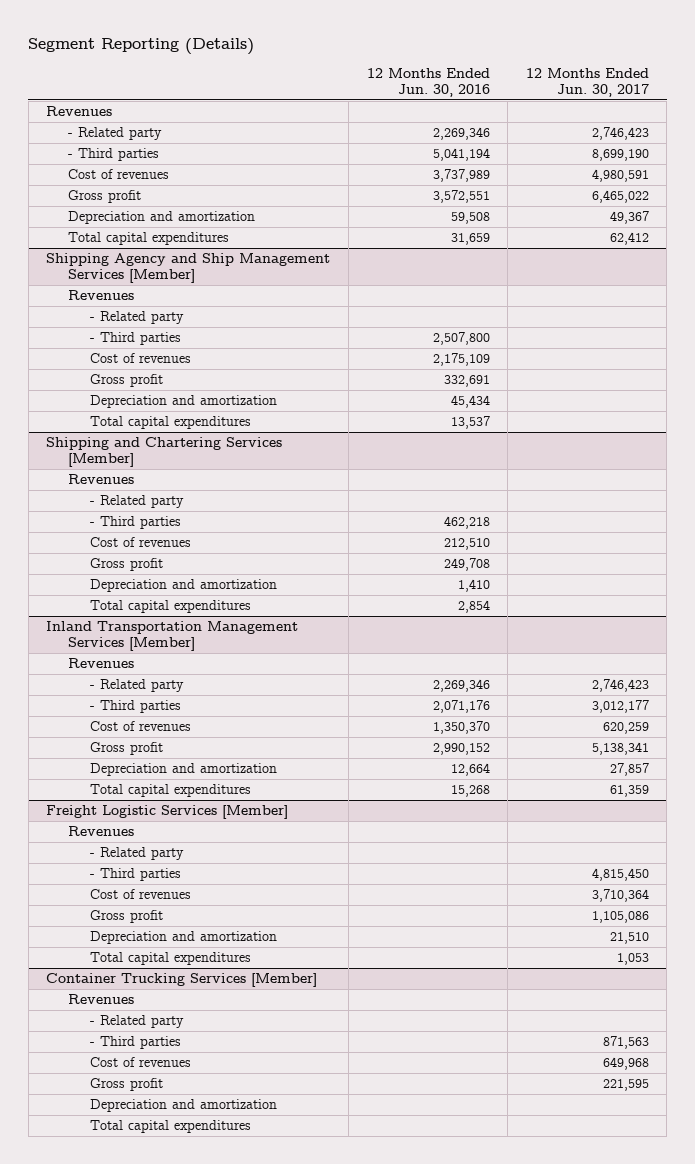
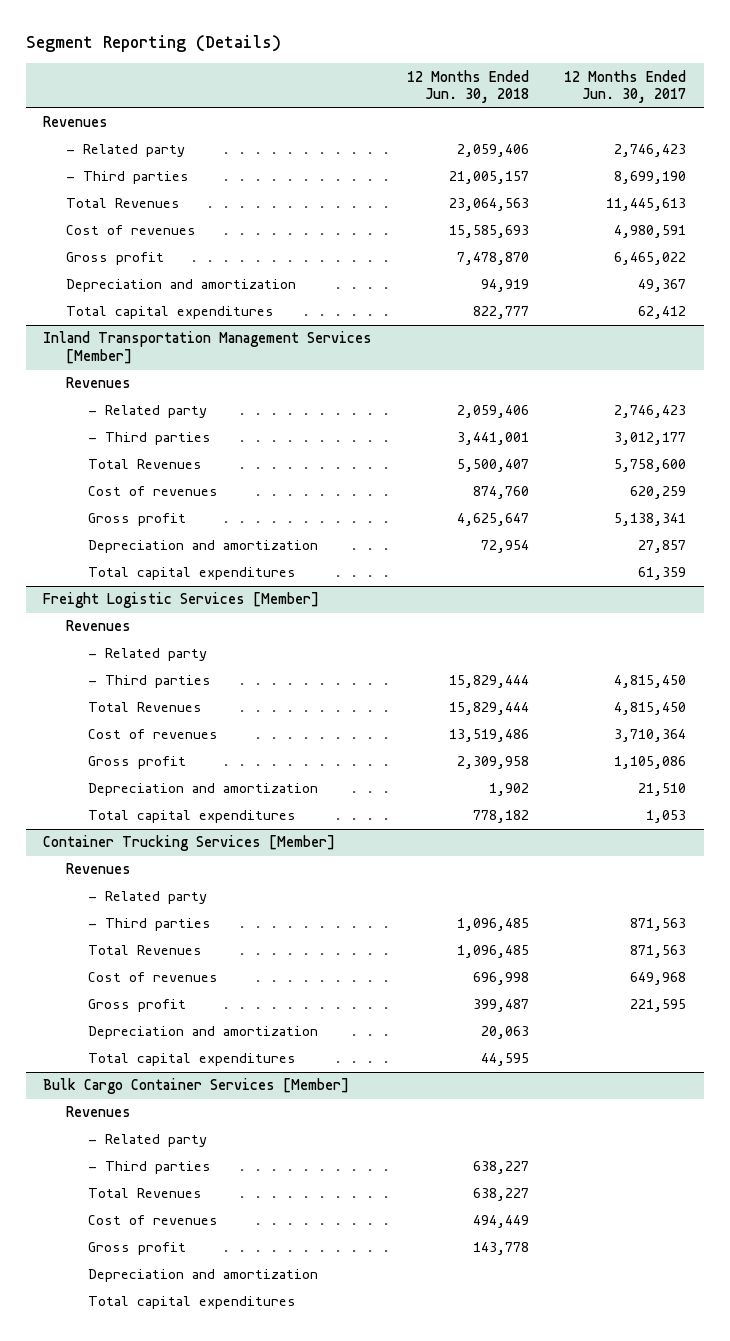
- | 12 Months Ended Jun. 30, 2016 | 12 Months Ended Jun. 30, 2017
+ | 12 Months Ended Jun. 30, 2018 | 12 Months Ended Jun. 30, 2017
+ Total Revenues | 23,064,563 | 11,445,613
- Shipping Agency and Ship Management Services [Member]
- Revenues
- - Related party
- - Third parties | 2,507,800 |
- Cost of revenues | 2,175,109 |
- Gross profit | 332,691 |
- Depreciation and amortization | 45,434 |
- Total capital expenditures | 13,537 |
- Shipping and Chartering Services [Member]
- Revenues
- - Related party
- - Third parties | 462,218 |
- Cost of revenues | 212,510 |
- Gross profit | 249,708 |
- Depreciation and amortization | 1,410 |
- Total capital expenditures | 2,854 |
@ Inland Transportation Management Services [Member]
+ Total Revenues | 5,500,407 | 5,758,600
@ Freight Logistic Services [Member]
+ Total Revenues | 15,829,444 | 4,815,450
@ Container Trucking Services [Member]
+ Total Revenues | 1,096,485 | 871,563
+ Bulk Cargo Container Services [Member]
+ Revenues
+ - Related party
+ - Third parties | 638,227 |
+ Total Revenues | 638,227 |
+ Cost of revenues | 494,449 |
+ Gross profit | 143,778 |
+ Depreciation and amortization
+ Total capital expenditures

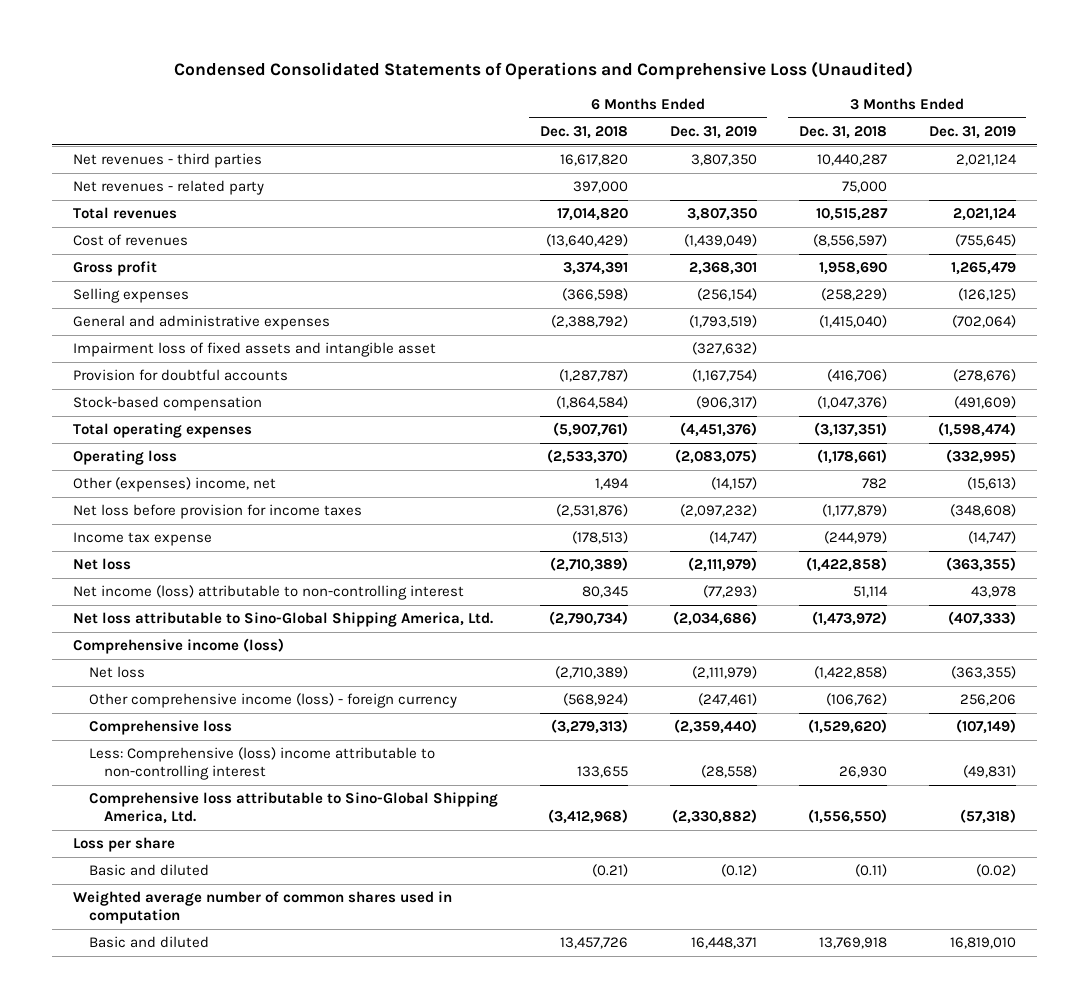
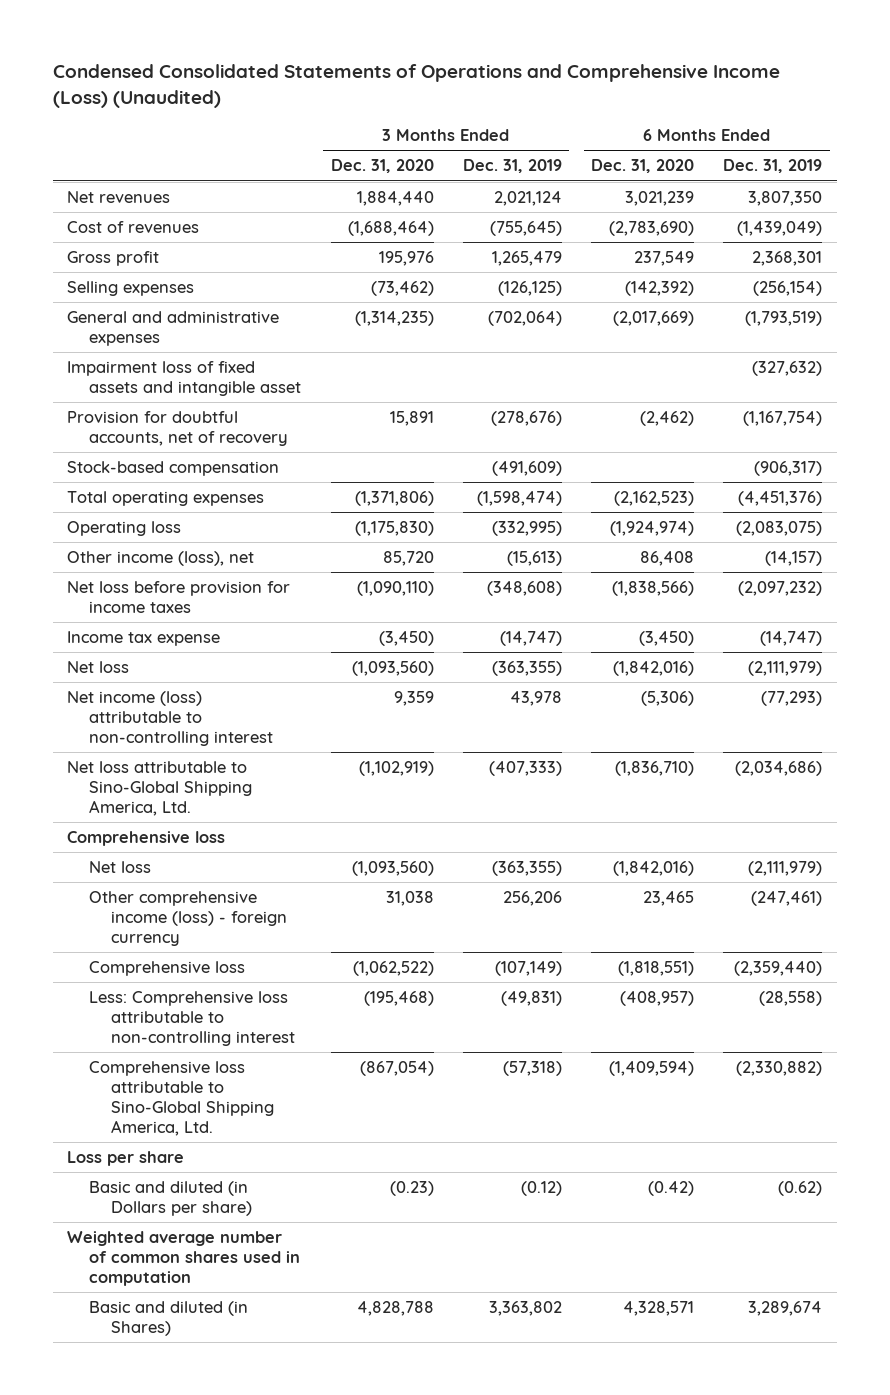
- Condensed Consolidated Statements of Operations and Comprehensive Loss (Unaudited)
+ Condensed Consolidated Statements of Operations and Comprehensive Income (Loss) (Unaudited)
- | 6 Months Ended Dec. 31, 2018 | 6 Months Ended Dec. 31, 2019 | 3 Months Ended Dec. 31, 2018 | 3 Months Ended Dec. 31, 2019
+ | 3 Months Ended Dec. 31, 2020 | 3 Months Ended Dec. 31, 2019 | 6 Months Ended Dec. 31, 2020 | 6 Months Ended Dec. 31, 2019
- Net revenues - third parties | 16,617,820 | 3,807,350 | 10,440,287 | 2,021,124
- Net revenues - related party | 397,000 | | 75,000 |
- Total revenues | 17,014,820 | 3,807,350 | 10,515,287 | 2,021,124
+ Net revenues | 1,884,440 | 2,021,124 | 3,021,239 | 3,807,350
- Provision for doubtful accounts | (1,287,787) | (1,167,754) | (416,706) | (278,676)
+ Provision for doubtful accounts, net of recovery | 15,891 | (278,676) | (2,462) | (1,167,754)
- Other (expenses) income, net | 1,494 | (14,157) | 782 | (15,613)
+ Other income (loss), net | 85,720 | (15,613) | 86,408 | (14,157)
- Comprehensive income (loss)
+ Comprehensive loss
- Less: Comprehensive (loss) income attributable to non-controlling interest | 133,655 | (28,558) | 26,930 | (49,831)
+ Less: Comprehensive loss attributable to non-controlling interest | (195,468) | (49,831) | (408,957) | (28,558)
- Basic and diluted | (0.21) | (0.12) | (0.11) | (0.02)
+ Basic and diluted (in Dollars per share) | (0.23) | (0.12) | (0.42) | (0.62)
- Basic and diluted | 13,457,726 | 16,448,371 | 13,769,918 | 16,819,010
+ Basic and diluted (in Shares) | 4,828,788 | 3,363,802 | 4,328,571 | 3,289,674

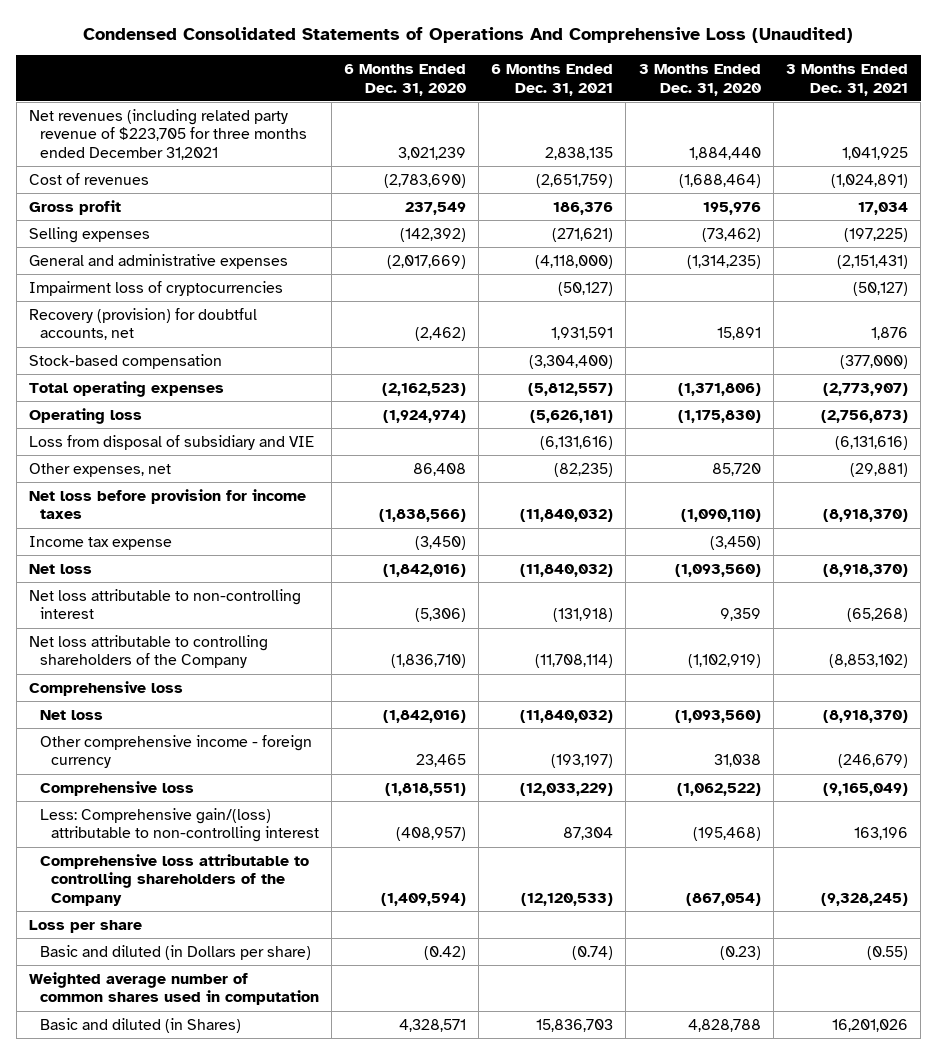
- Condensed Consolidated Statements of Operations and Comprehensive Income (Loss) (Unaudited)
+ Condensed Consolidated Statements of Operations And Comprehensive Loss (Unaudited)
- | 3 Months Ended Dec. 31, 2020 | 3 Months Ended Dec. 31, 2019 | 6 Months Ended Dec. 31, 2020 | 6 Months Ended Dec. 31, 2019
+ | 6 Months Ended Dec. 31, 2020 | 6 Months Ended Dec. 31, 2021 | 3 Months Ended Dec. 31, 2020 | 3 Months Ended Dec. 31, 2021
- Net revenues | 1,884,440 | 2,021,124 | 3,021,239 | 3,807,350
+ Net revenues (including related party revenue of $223,705 for three months ended December 31,2021 | 3,021,239 | 2,838,135 | 1,884,440 | 1,041,925
- Impairment loss of fixed assets and intangible asset | | | | (327,632)
- Provision for doubtful accounts, net of recovery | 15,891 | (278,676) | (2,462) | (1,167,754)
+ Impairment loss of cryptocurrencies | | (50,127) | | (50,127)
+ Recovery (provision) for doubtful accounts, net | (2,462) | 1,931,591 | 15,891 | 1,876
- Other income (loss), net | 85,720 | (15,613) | 86,408 | (14,157)
+ Loss from disposal of subsidiary and VIE | | (6,131,616) | | (6,131,616)
+ Other expenses, net | 86,408 | (82,235) | 85,720 | (29,881)
- Net income (loss) attributable to non-controlling interest | 9,359 | 43,978 | (5,306) | (77,293)
- Net loss attributable to Sino-Global Shipping America, Ltd. | (1,102,919) | (407,333) | (1,836,710) | (2,034,686)
+ Net loss attributable to non-controlling interest | (5,306) | (131,918) | 9,359 | (65,268)
+ Net loss attributable to controlling shareholders of the Company | (1,836,710) | (11,708,114) | (1,102,919) | (8,853,102)
- Other comprehensive income (loss) - foreign currency | 31,038 | 256,206 | 23,465 | (247,461)
+ Other comprehensive income - foreign currency | 23,465 | (193,197) | 31,038 | (246,679)
- Less: Comprehensive loss attributable to non-controlling interest | (195,468) | (49,831) | (408,957) | (28,558)
- Comprehensive loss attributable to Sino-Global Shipping America, Ltd. | (867,054) | (57,318) | (1,409,594) | (2,330,882)
+ Less: Comprehensive gain/(loss) attributable to non-controlling interest | (408,957) | 87,304 | (195,468) | 163,196
+ Comprehensive loss attributable to controlling shareholders of the Company | (1,409,594) | (12,120,533) | (867,054) | (9,328,245)

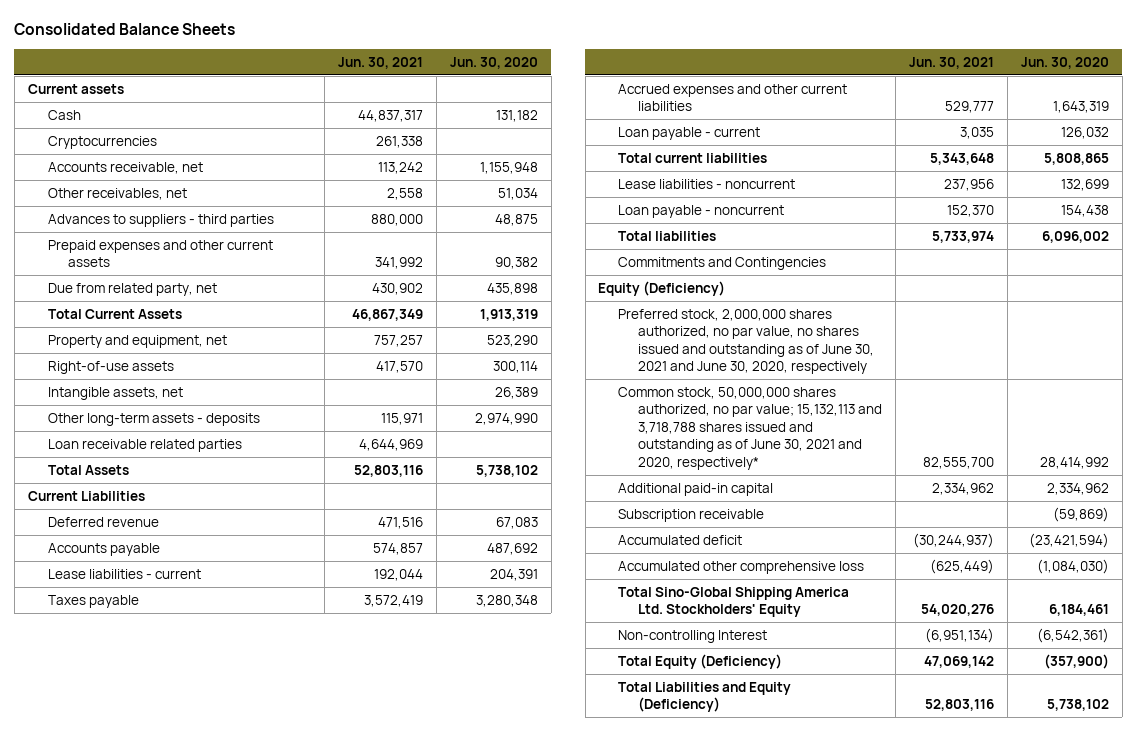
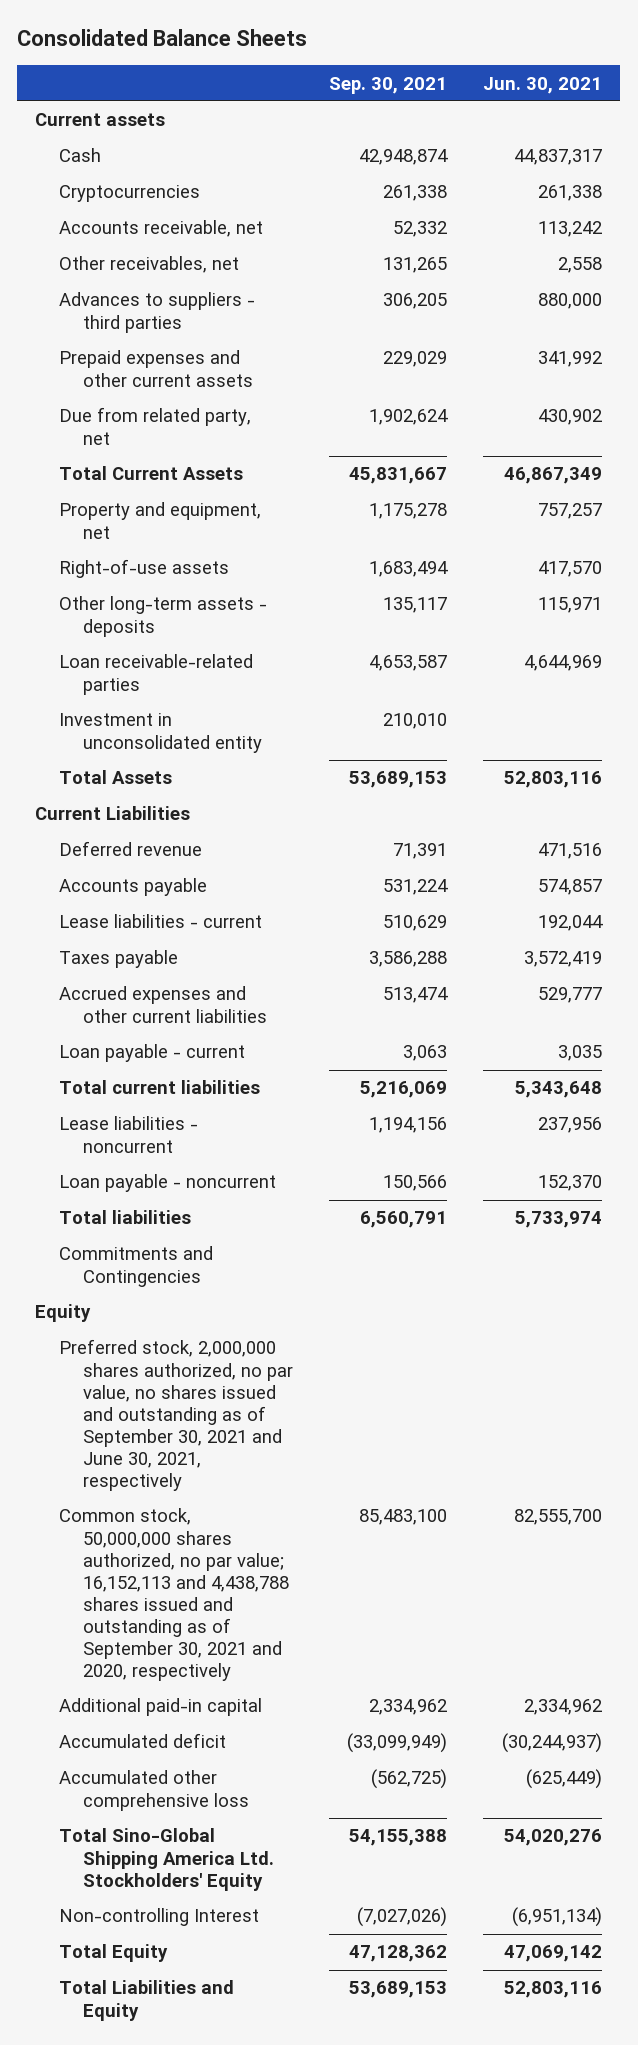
- | Jun. 30, 2021 | Jun. 30, 2020
+ | Sep. 30, 2021 | Jun. 30, 2021
- Intangible assets, net | | 26,389
- Loan receivable related parties | 4,644,969 |
+ Loan receivable-related parties | 4,653,587 | 4,644,969
+ Investment in unconsolidated entity | 210,010 |
- Equity (Deficiency)
- Preferred stock, 2,000,000 shares authorized, no par value, no shares issued and outstanding as of June 30, 2021 and June 30, 2020, respectively
- Common stock, 50,000,000 shares authorized, no par value; 15,132,113 and 3,718,788 shares issued and outstanding as of June 30, 2021 and 2020, respectively* | 82,555,700 | 28,414,992
+ Equity
+ Preferred stock, 2,000,000 shares authorized, no par value, no shares issued and outstanding as of September 30, 2021 and June 30, 2021, respectively
+ Common stock, 50,000,000 shares authorized, no par value; 16,152,113 and 4,438,788 shares issued and outstanding as of September 30, 2021 and 2020, respectively | 85,483,100 | 82,555,700
- Subscription receivable | | (59,869)
- Total Equity (Deficiency) | 47,069,142 | (357,900)
- Total Liabilities and Equity (Deficiency) | 52,803,116 | 5,738,102
+ Total Equity | 47,128,362 | 47,069,142
+ Total Liabilities and Equity | 53,689,153 | 52,803,116

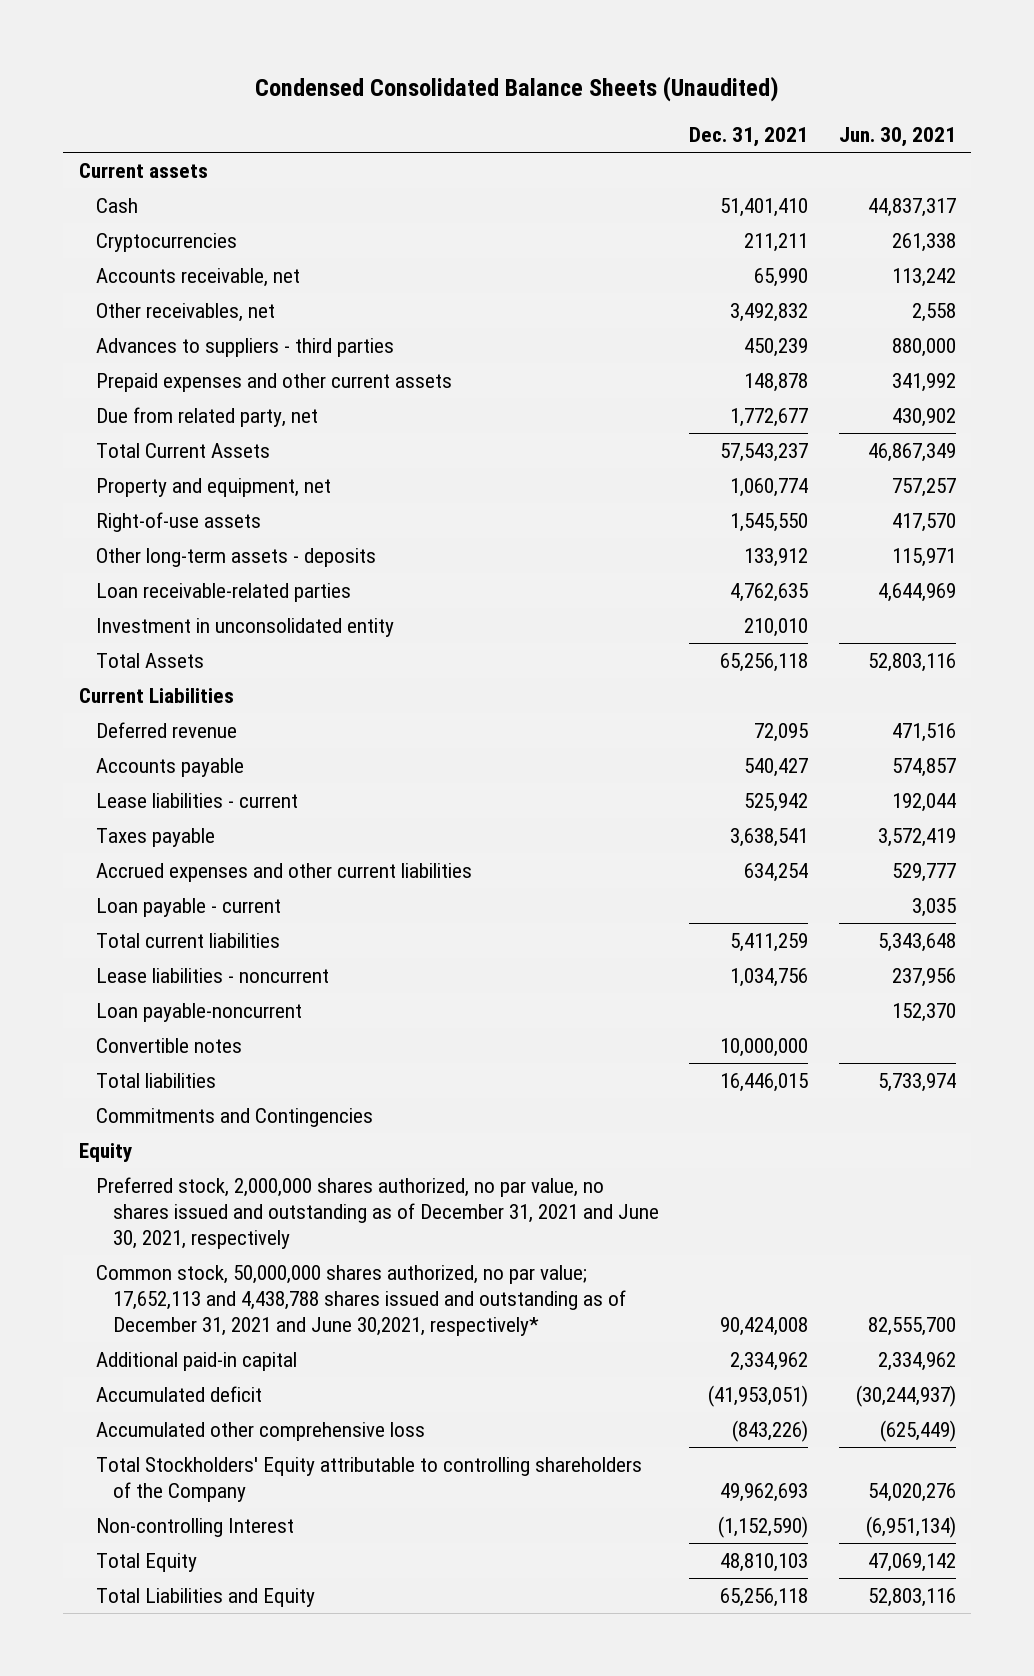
- Consolidated Balance Sheets
+ Condensed Consolidated Balance Sheets (Unaudited)
- | Sep. 30, 2021 | Jun. 30, 2021
+ | Dec. 31, 2021 | Jun. 30, 2021
- Loan payable - noncurrent | 150,566 | 152,370
+ Loan payable-noncurrent | | 152,370
+ Convertible notes | 10,000,000 |
- Preferred stock, 2,000,000 shares authorized, no par value, no shares issued and outstanding as of September 30, 2021 and June 30, 2021, respectively
- Common stock, 50,000,000 shares authorized, no par value; 16,152,113 and 4,438,788 shares issued and outstanding as of September 30, 2021 and 2020, respectively | 85,483,100 | 82,555,700
+ Preferred stock, 2,000,000 shares authorized, no par value, no shares issued and outstanding as of December 31, 2021 and June 30, 2021, respectively
+ Common stock, 50,000,000 shares authorized, no par value; 17,652,113 and 4,438,788 shares issued and outstanding as of December 31, 2021 and June 30,2021, respectively* | 90,424,008 | 82,555,700
- Total Sino-Global Shipping America Ltd. Stockholders' Equity | 54,155,388 | 54,020,276
+ Total Stockholders' Equity attributable to controlling shareholders of the Company | 49,962,693 | 54,020,276

